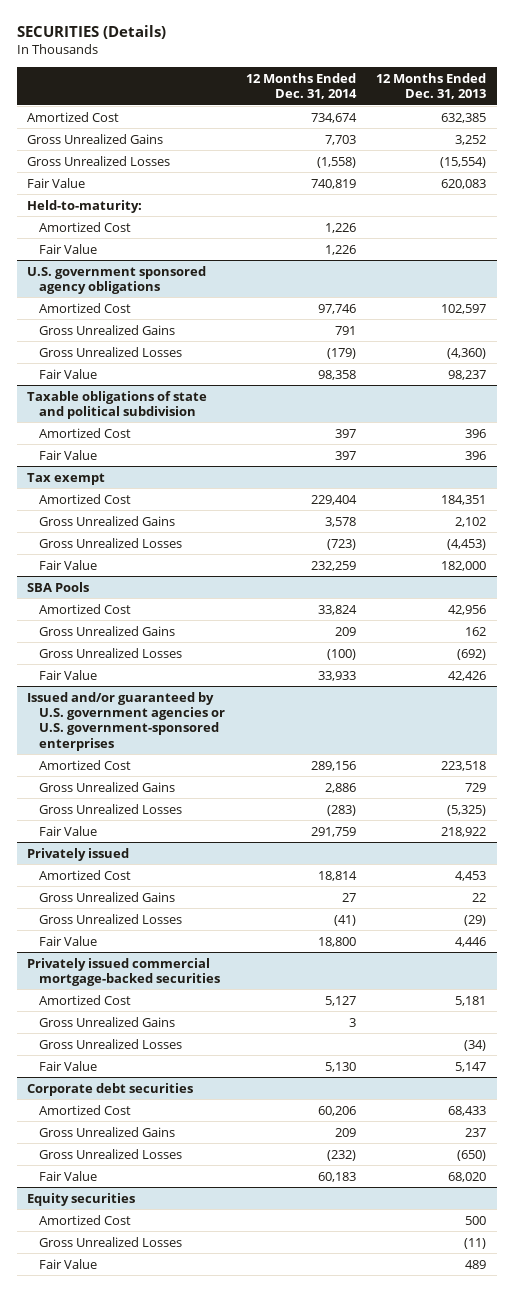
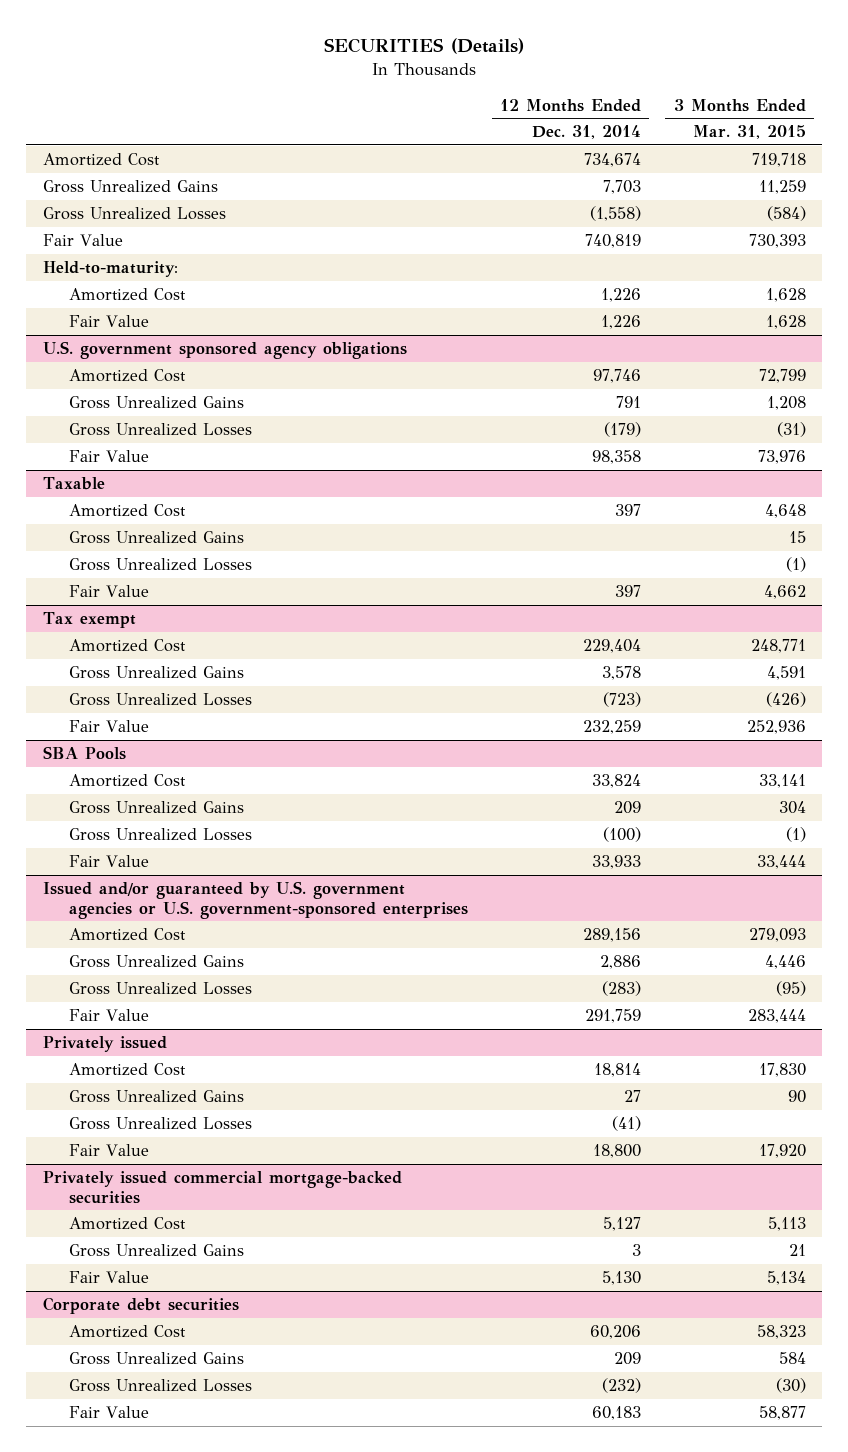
- | 12 Months Ended Dec. 31, 2014 | 12 Months Ended Dec. 31, 2013
+ | 12 Months Ended Dec. 31, 2014 | 3 Months Ended Mar. 31, 2015
- Taxable obligations of state and political subdivision
+ Taxable
+ Gross Unrealized Gains | | 15
+ Gross Unrealized Losses | | (1)
@ Privately issued commercial mortgage-backed securities
- Gross Unrealized Losses | | (34)
- Equity securities
- Amortized Cost | | 500
- Gross Unrealized Losses | | (11)
- Fair Value | | 489

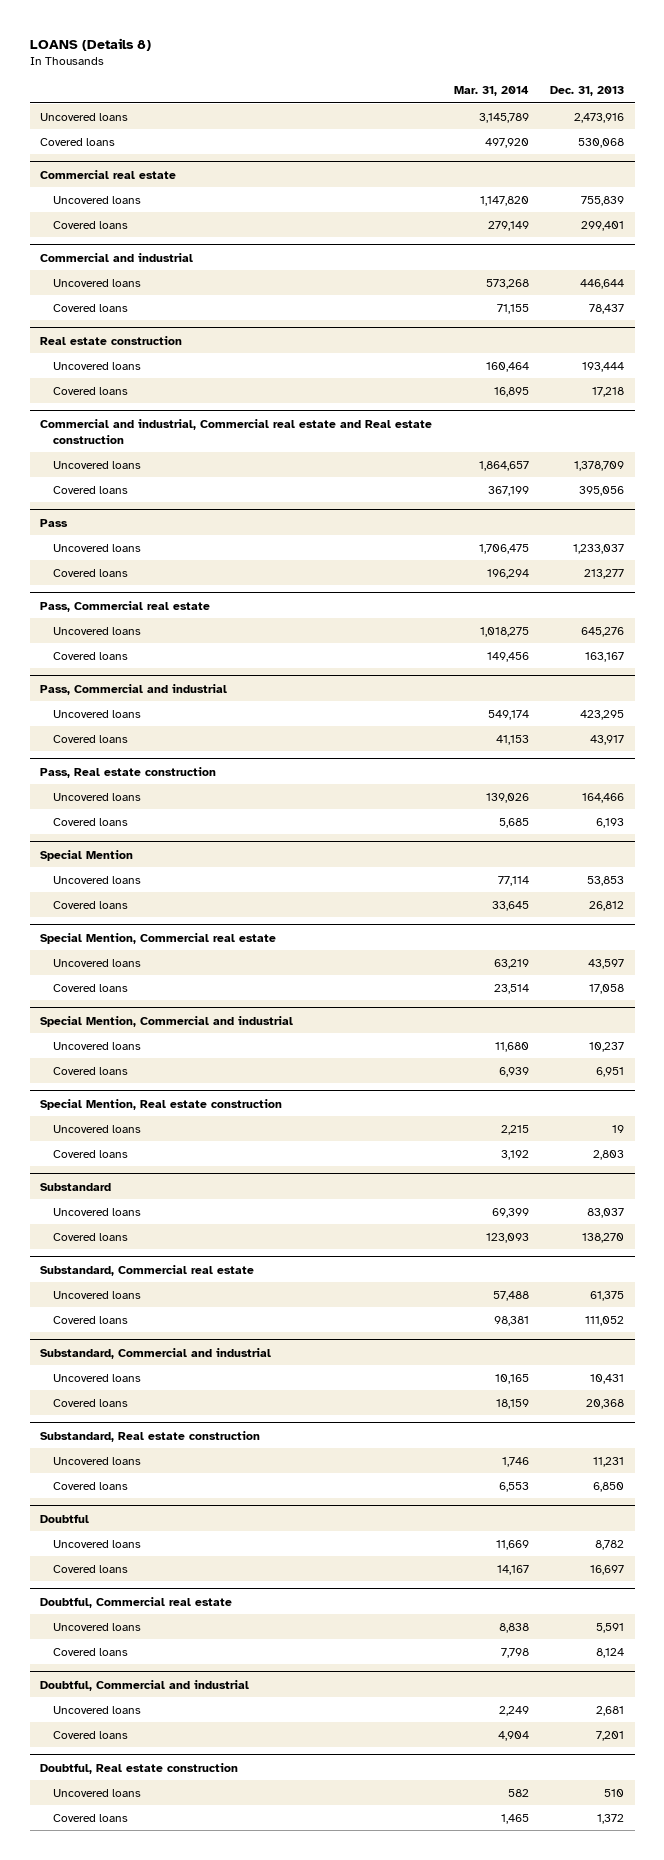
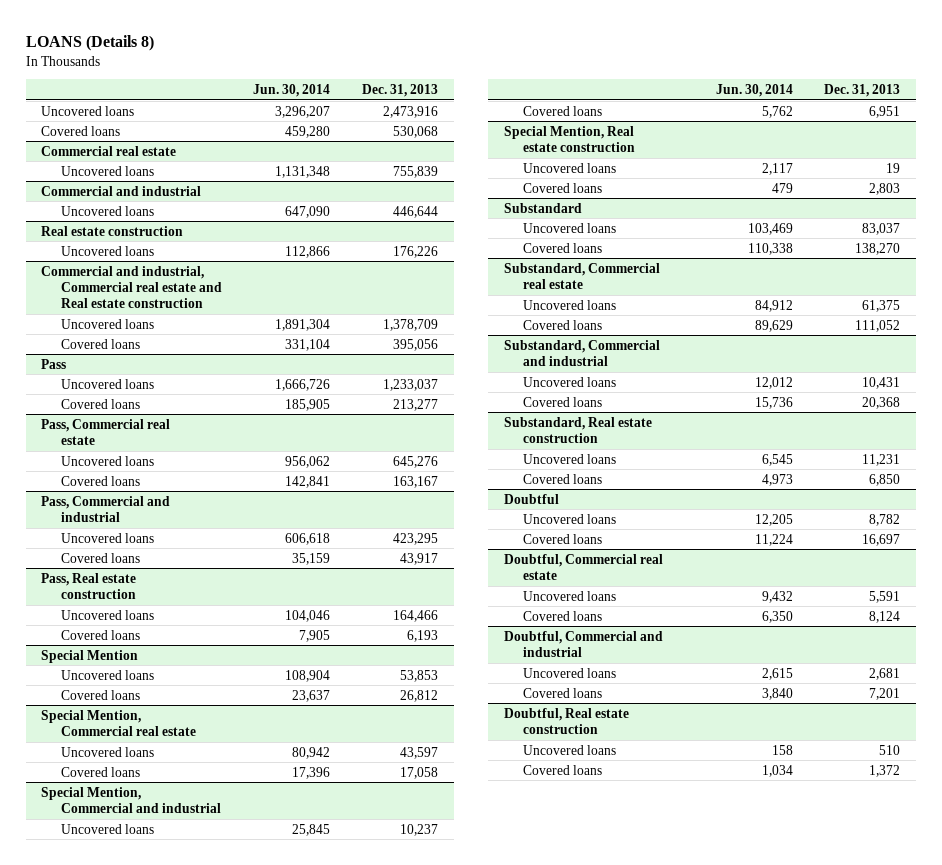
- | Mar. 31, 2014 | Dec. 31, 2013
+ | Jun. 30, 2014 | Dec. 31, 2013
@ Commercial real estate
- Covered loans | 279,149 | 299,401
@ Commercial and industrial
- Covered loans | 71,155 | 78,437
@ Real estate construction
- Uncovered loans | 160,464 | 193,444
- Covered loans | 16,895 | 17,218
+ Uncovered loans | 112,866 | 176,226

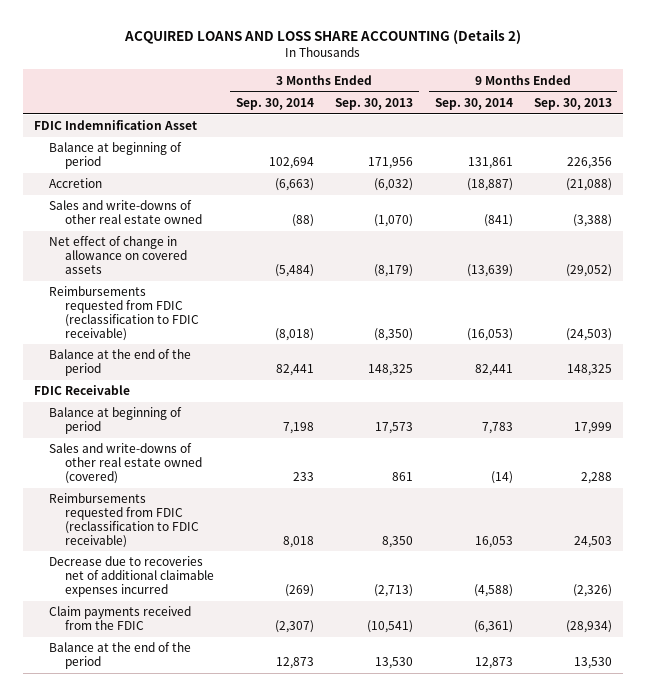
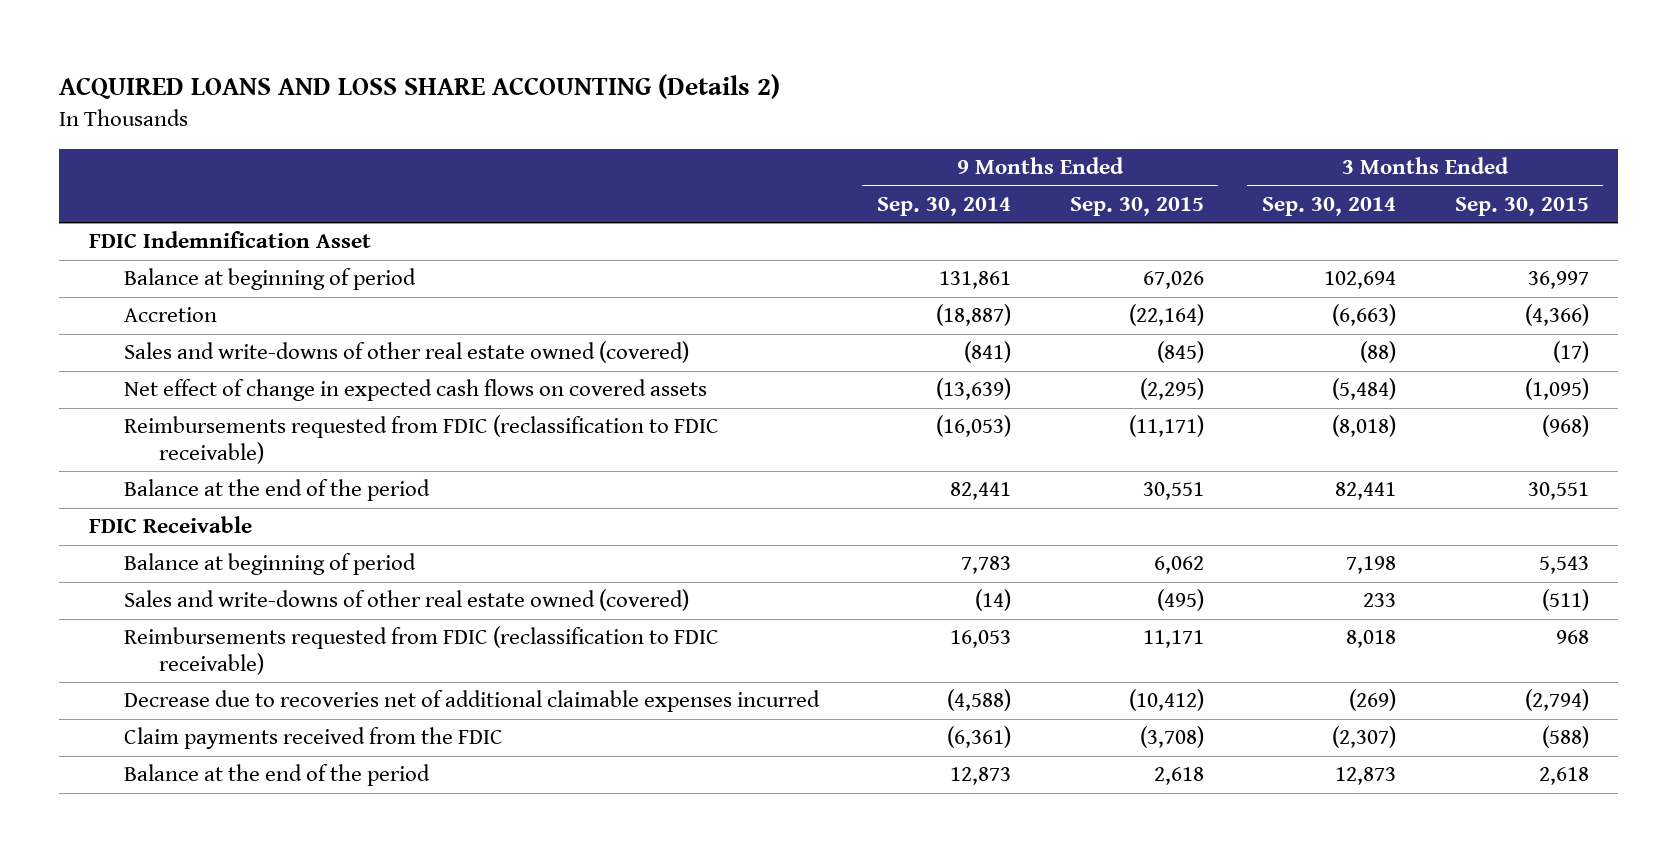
- | 3 Months Ended Sep. 30, 2014 | 3 Months Ended Sep. 30, 2013 | 9 Months Ended Sep. 30, 2014 | 9 Months Ended Sep. 30, 2013
+ | 9 Months Ended Sep. 30, 2014 | 9 Months Ended Sep. 30, 2015 | 3 Months Ended Sep. 30, 2014 | 3 Months Ended Sep. 30, 2015
- Sales and write-downs of other real estate owned | (88) | (1,070) | (841) | (3,388)
- Net effect of change in allowance on covered assets | (5,484) | (8,179) | (13,639) | (29,052)
+ Sales and write-downs of other real estate owned (covered) | (841) | (845) | (88) | (17)
+ Net effect of change in expected cash flows on covered assets | (13,639) | (2,295) | (5,484) | (1,095)

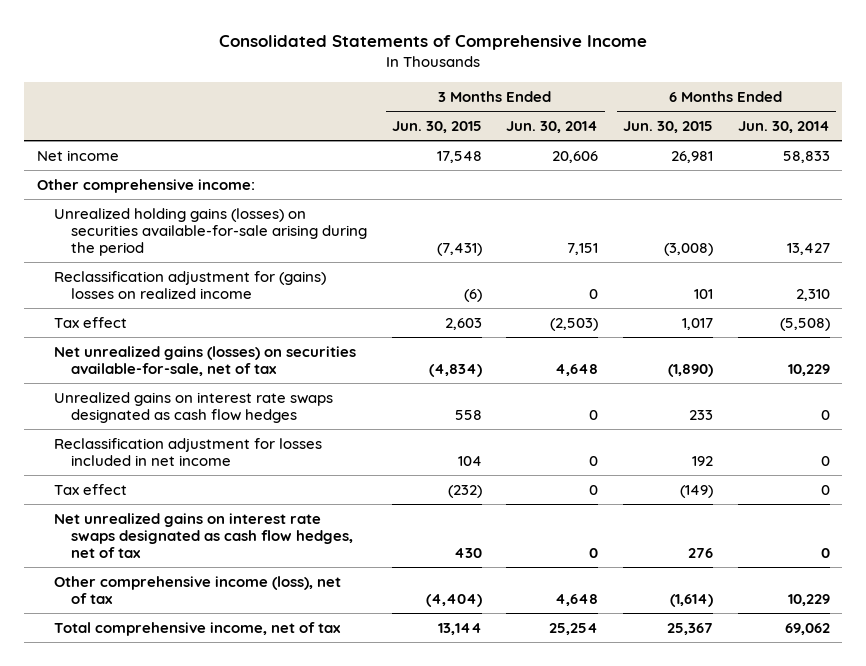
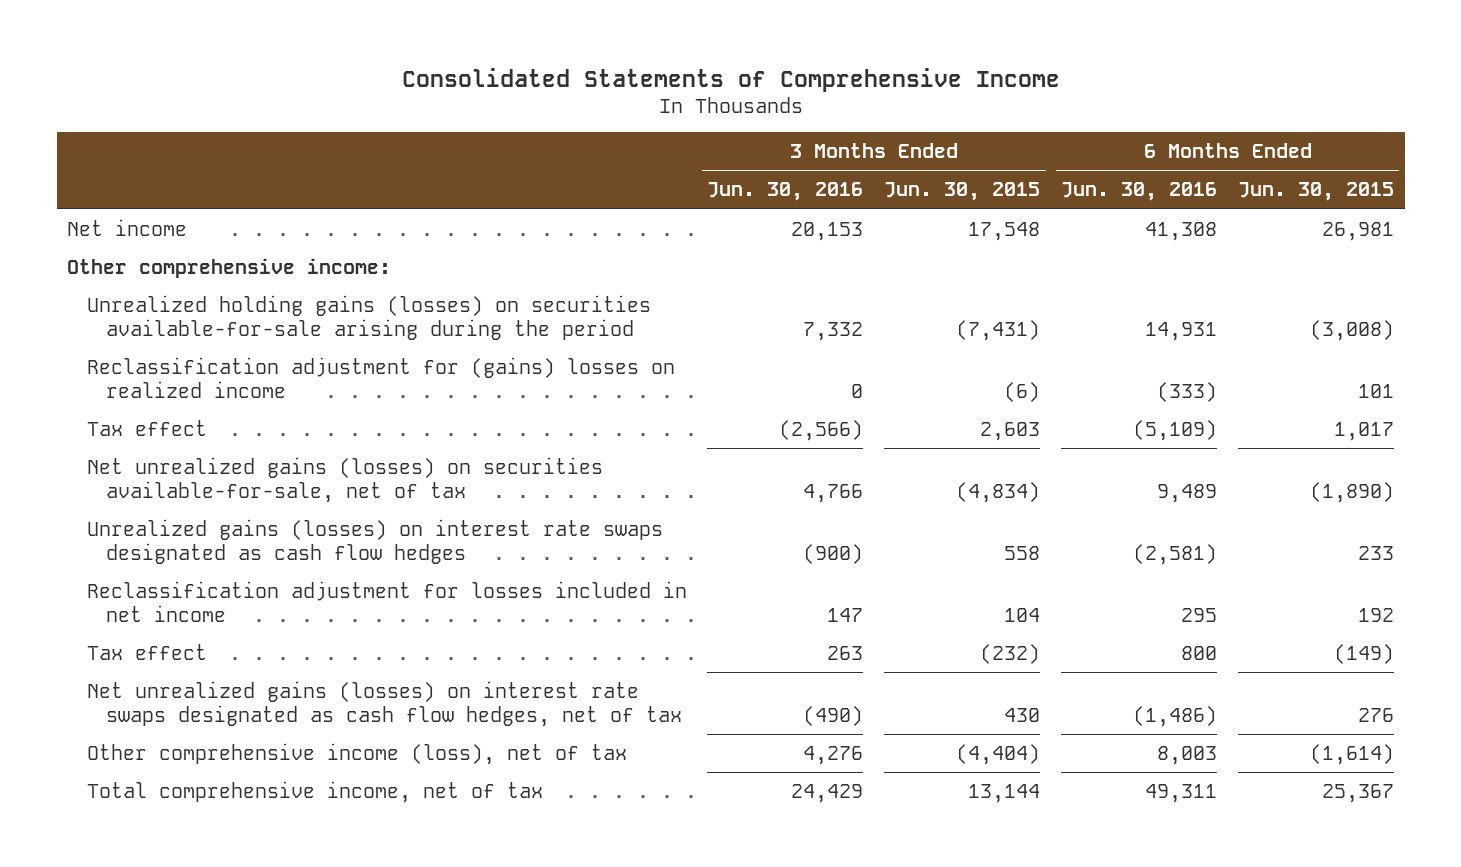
- | 3 Months Ended Jun. 30, 2015 | 3 Months Ended Jun. 30, 2014 | 6 Months Ended Jun. 30, 2015 | 6 Months Ended Jun. 30, 2014
+ | 3 Months Ended Jun. 30, 2016 | 3 Months Ended Jun. 30, 2015 | 6 Months Ended Jun. 30, 2016 | 6 Months Ended Jun. 30, 2015
- Unrealized gains on interest rate swaps designated as cash flow hedges | 558 | 0 | 233 | 0
+ Unrealized gains (losses) on interest rate swaps designated as cash flow hedges | (900) | 558 | (2,581) | 233
- Net unrealized gains on interest rate swaps designated as cash flow hedges, net of tax | 430 | 0 | 276 | 0
+ Net unrealized gains (losses) on interest rate swaps designated as cash flow hedges, net of tax | (490) | 430 | (1,486) | 276

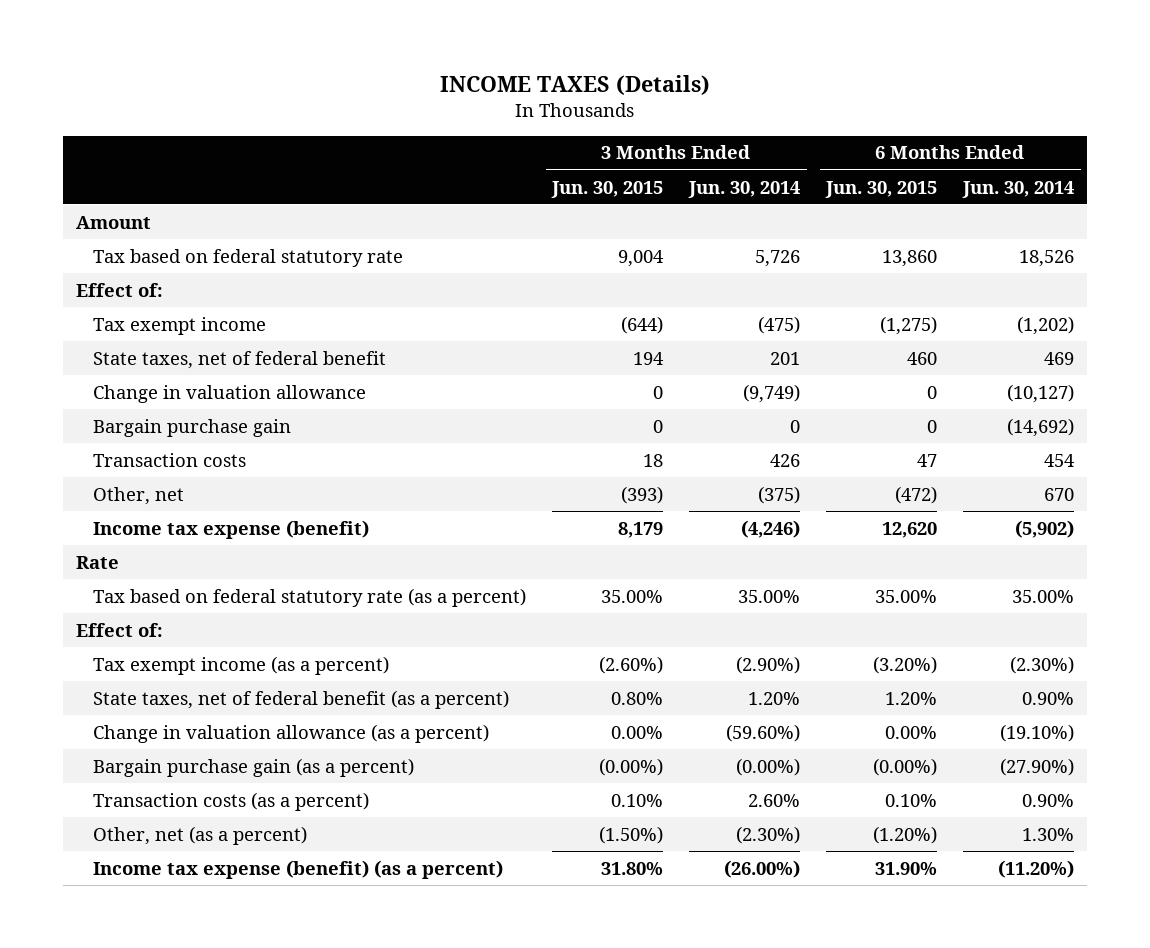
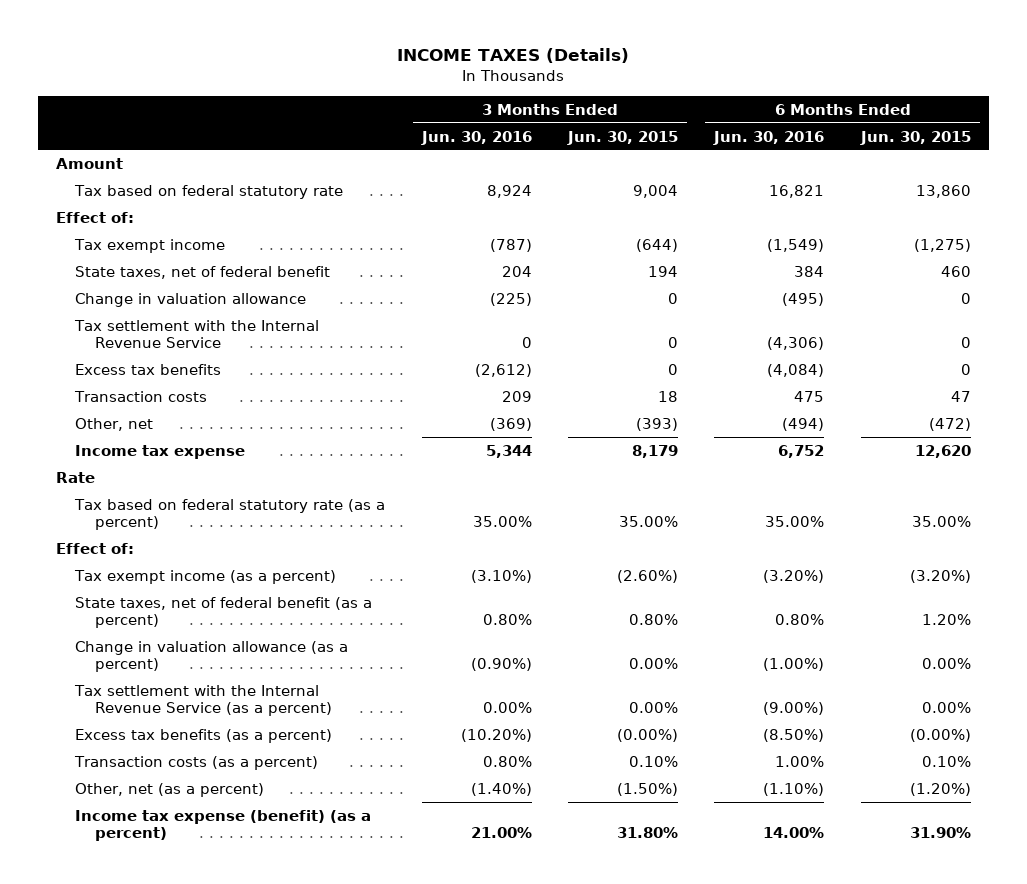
- | 3 Months Ended Jun. 30, 2015 | 3 Months Ended Jun. 30, 2014 | 6 Months Ended Jun. 30, 2015 | 6 Months Ended Jun. 30, 2014
+ | 3 Months Ended Jun. 30, 2016 | 3 Months Ended Jun. 30, 2015 | 6 Months Ended Jun. 30, 2016 | 6 Months Ended Jun. 30, 2015
- Bargain purchase gain | 0 | 0 | 0 | (14,692)
+ Tax settlement with the Internal Revenue Service | 0 | 0 | (4,306) | 0
+ Excess tax benefits | (2,612) | 0 | (4,084) | 0
- Income tax expense (benefit) | 8,179 | (4,246) | 12,620 | (5,902)
+ Income tax expense | 5,344 | 8,179 | 6,752 | 12,620
- Bargain purchase gain (as a percent) | (0.00%) | (0.00%) | (0.00%) | (27.90%)
+ Tax settlement with the Internal Revenue Service (as a percent) | 0.00% | 0.00% | (9.00%) | 0.00%
+ Excess tax benefits (as a percent) | (10.20%) | (0.00%) | (8.50%) | (0.00%)

